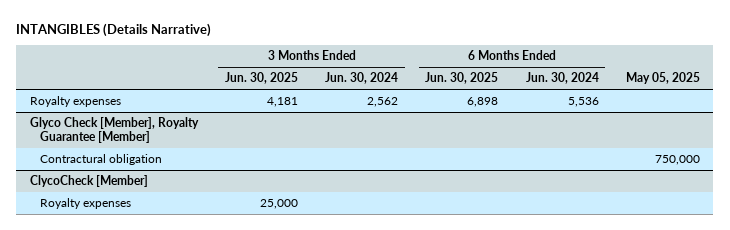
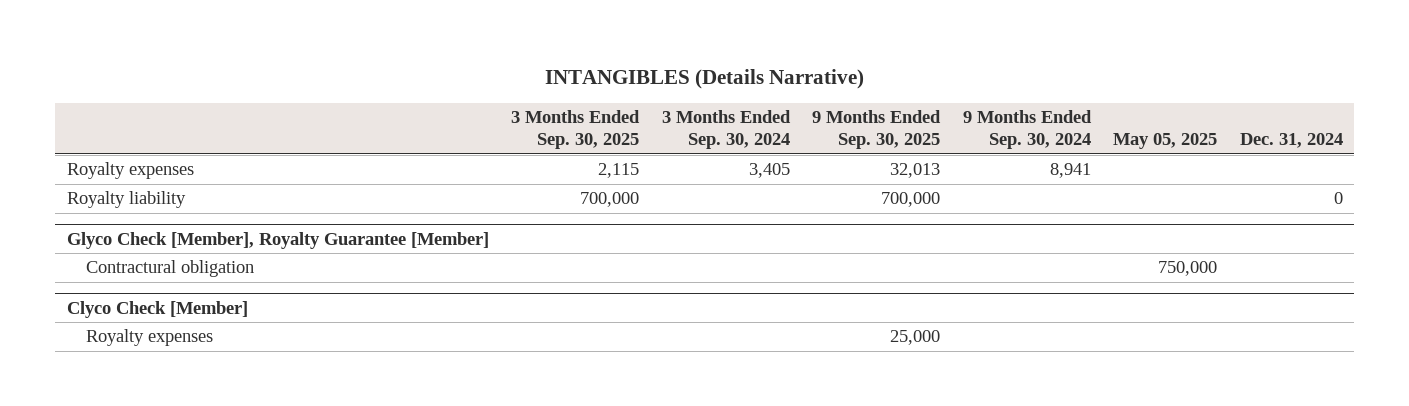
- | 3 Months Ended Jun. 30, 2025 | 3 Months Ended Jun. 30, 2024 | 6 Months Ended Jun. 30, 2025 | 6 Months Ended Jun. 30, 2024 | May 05, 2025
+ | 3 Months Ended Sep. 30, 2025 | 3 Months Ended Sep. 30, 2024 | 9 Months Ended Sep. 30, 2025 | 9 Months Ended Sep. 30, 2024 | May 05, 2025 | Dec. 31, 2024
+ Royalty liability | 700,000 | | 700,000 | | | 0
- ClycoCheck [Member]
+ Clyco Check [Member]

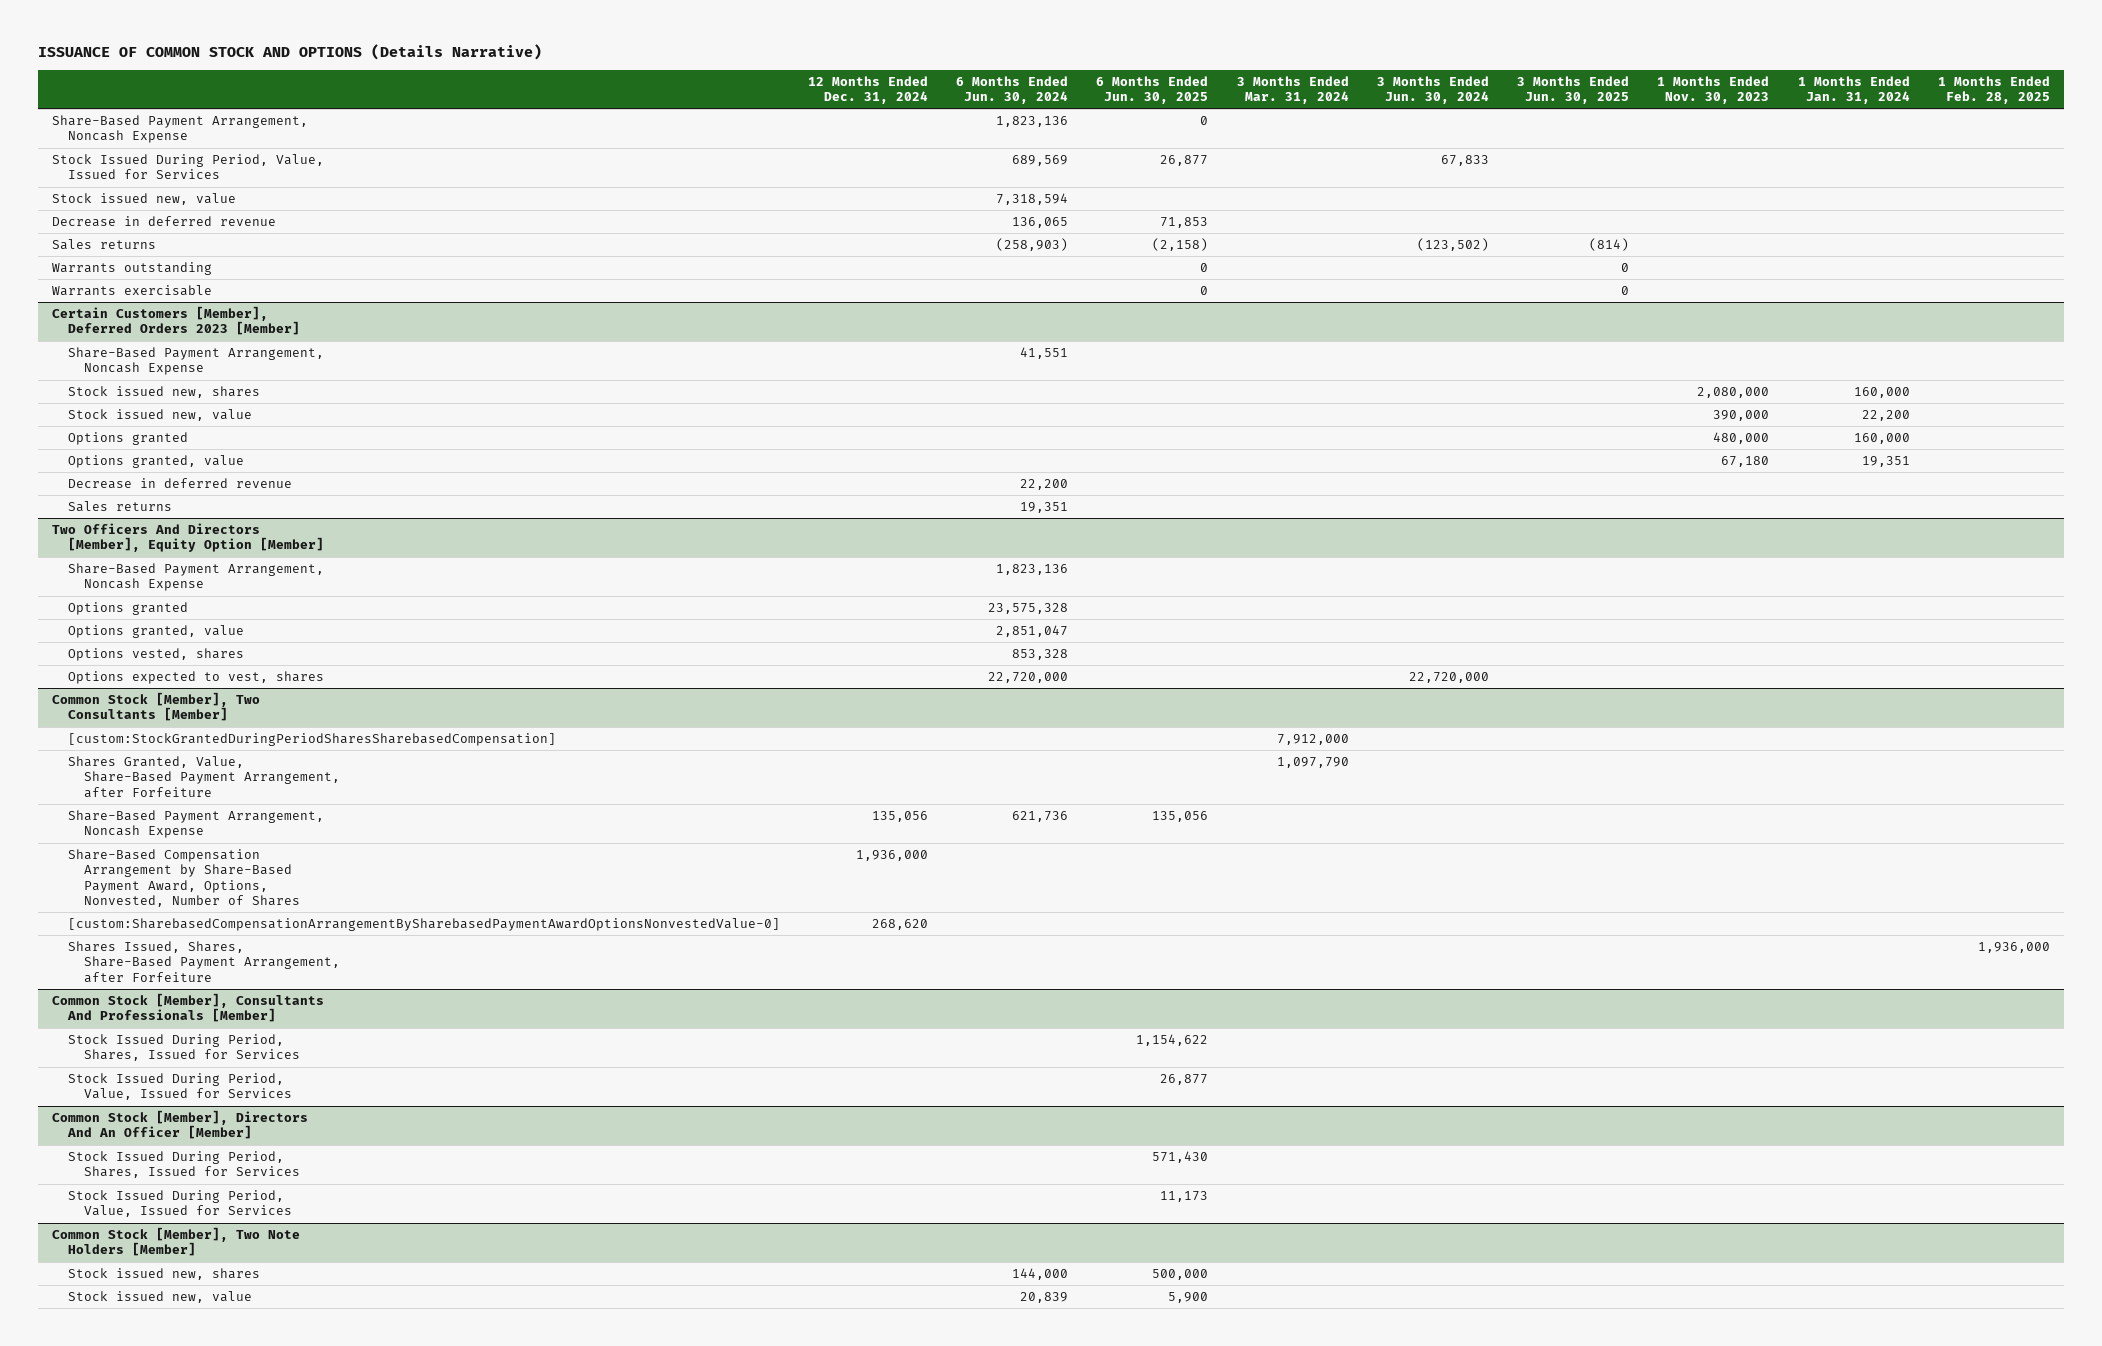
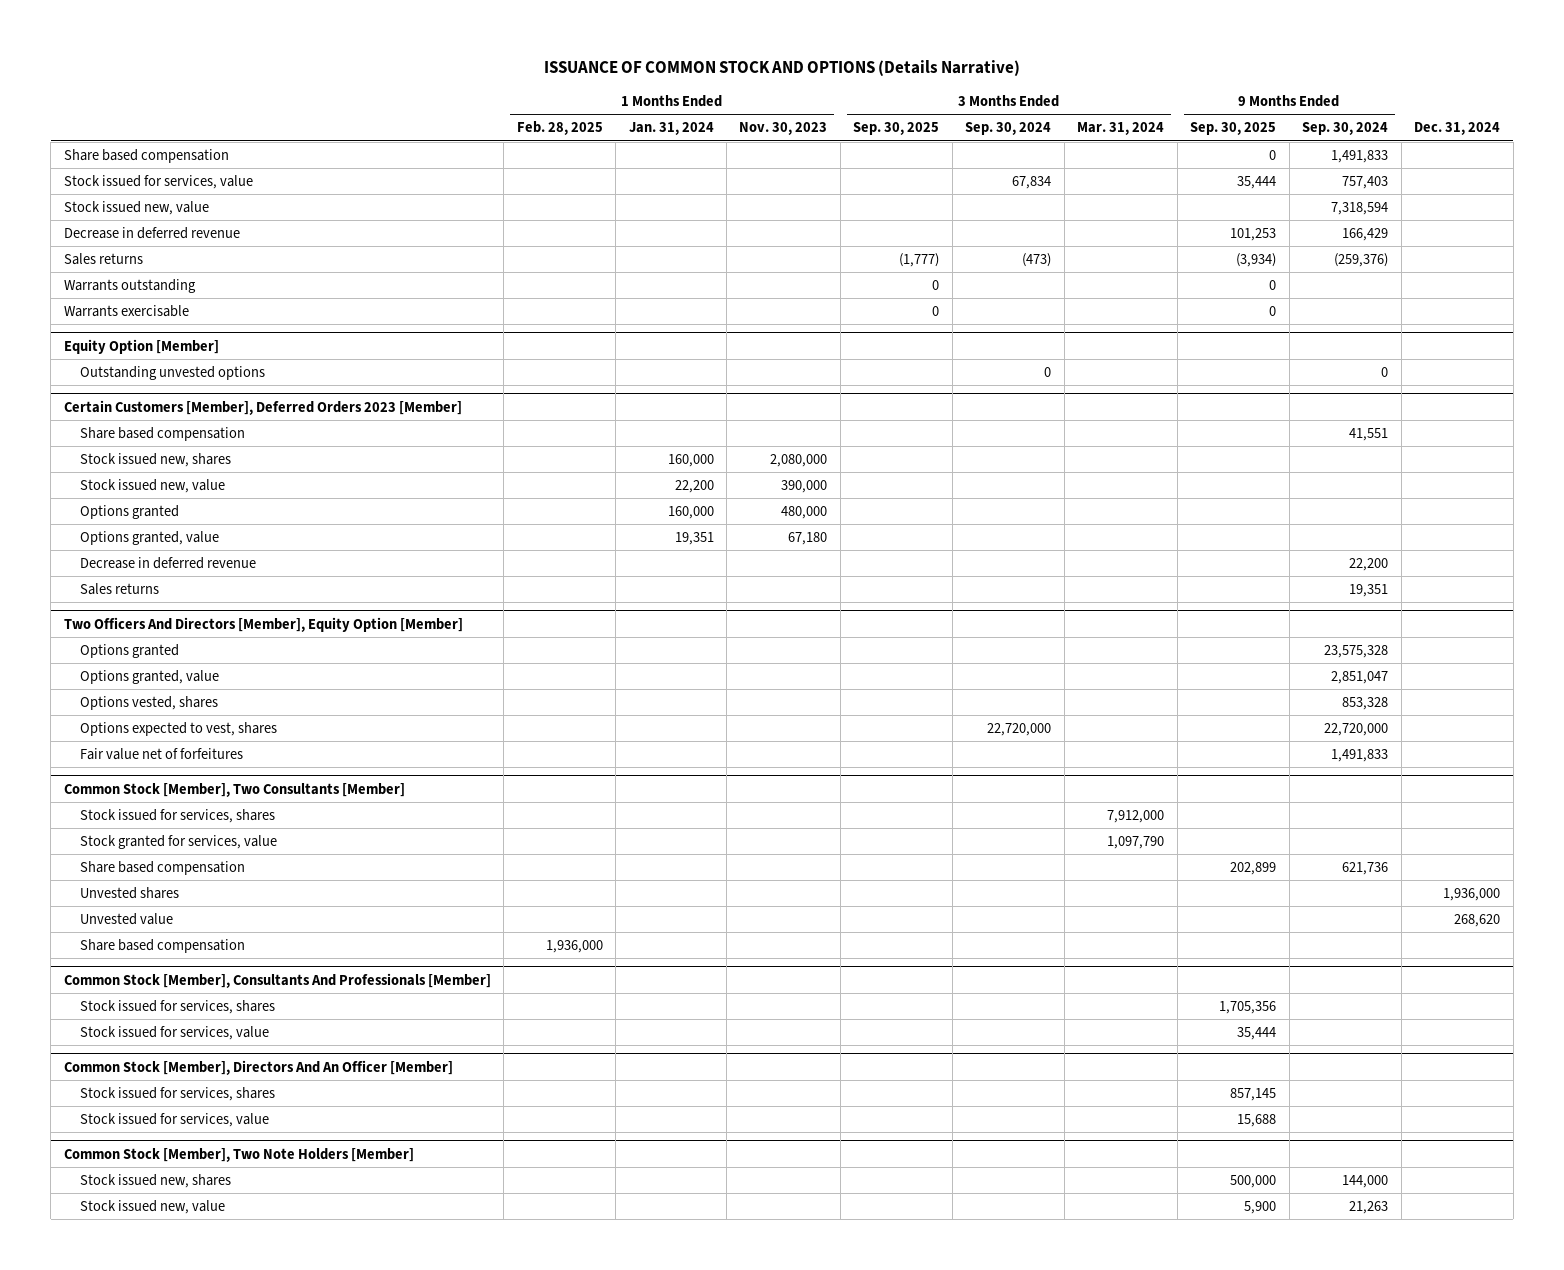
- | 12 Months Ended Dec. 31, 2024 | 6 Months Ended Jun. 30, 2024 | 6 Months Ended Jun. 30, 2025 | 3 Months Ended Mar. 31, 2024 | 3 Months Ended Jun. 30, 2024 | 3 Months Ended Jun. 30, 2025 | 1 Months Ended Nov. 30, 2023 | 1 Months Ended Jan. 31, 2024 | 1 Months Ended Feb. 28, 2025
+ | 1 Months Ended Feb. 28, 2025 | 1 Months Ended Jan. 31, 2024 | 1 Months Ended Nov. 30, 2023 | 3 Months Ended Sep. 30, 2025 | 3 Months Ended Sep. 30, 2024 | 3 Months Ended Mar. 31, 2024 | 9 Months Ended Sep. 30, 2025 | 9 Months Ended Sep. 30, 2024 | Dec. 31, 2024
- Share-Based Payment Arrangement, Noncash Expense | | 1,823,136 | 0 | | | | | |
- Stock Issued During Period, Value, Issued for Services | | 689,569 | 26,877 | | 67,833 | | | |
+ Share based compensation | | | | | | | 0 | 1,491,833 |
+ Stock issued for services, value | | | | | 67,834 | | 35,444 | 757,403 |
+ Equity Option [Member]
+ Outstanding unvested options | | | | | 0 | | | 0 |
@ Certain Customers [Member], Deferred Orders 2023 [Member]
- Share-Based Payment Arrangement, Noncash Expense | | 41,551 | | | | | | |
+ Share based compensation | | | | | | | | 41,551 |
@ Two Officers And Directors [Member], Equity Option [Member]
- Share-Based Payment Arrangement, Noncash Expense | | 1,823,136 | | | | | | |
+ Fair value net of forfeitures | | | | | | | | 1,491,833 |
@ Common Stock [Member], Two Consultants [Member]
- [custom:StockGrantedDuringPeriodSharesSharebasedCompensation] | | | | 7,912,000 | | | | |
- Shares Granted, Value, Share-Based Payment Arrangement, after Forfeiture | | | | 1,097,790 | | | | |
- Share-Based Payment Arrangement, Noncash Expense | 135,056 | 621,736 | 135,056 | | | | | |
- Share-Based Compensation Arrangement by Share-Based Payment Award, Options, Nonvested, Number of Shares | 1,936,000 | | | | | | | |
- [custom:SharebasedCompensationArrangementBySharebasedPaymentAwardOptionsNonvestedValue-0] | 268,620 | | | | | | | |
- Shares Issued, Shares, Share-Based Payment Arrangement, after Forfeiture | | | | | | | | | 1,936,000
+ Stock issued for services, shares | | | | | | 7,912,000 | | |
+ Stock granted for services, value | | | | | | 1,097,790 | | |
+ Share based compensation | | | | | | | 202,899 | 621,736 |
+ Unvested shares | | | | | | | | | 1,936,000
+ Unvested value | | | | | | | | | 268,620
+ Share based compensation | 1,936,000 | | | | | | | |
@ Common Stock [Member], Consultants And Professionals [Member]
- Stock Issued During Period, Shares, Issued for Services | | | 1,154,622 | | | | | |
- Stock Issued During Period, Value, Issued for Services | | | 26,877 | | | | | |
+ Stock issued for services, shares | | | | | | | 1,705,356 | |
+ Stock issued for services, value | | | | | | | 35,444 | |
@ Common Stock [Member], Directors And An Officer [Member]
- Stock Issued During Period, Shares, Issued for Services | | | 571,430 | | | | | |
- Stock Issued During Period, Value, Issued for Services | | | 11,173 | | | | | |
+ Stock issued for services, shares | | | | | | | 857,145 | |
+ Stock issued for services, value | | | | | | | 15,688 | |

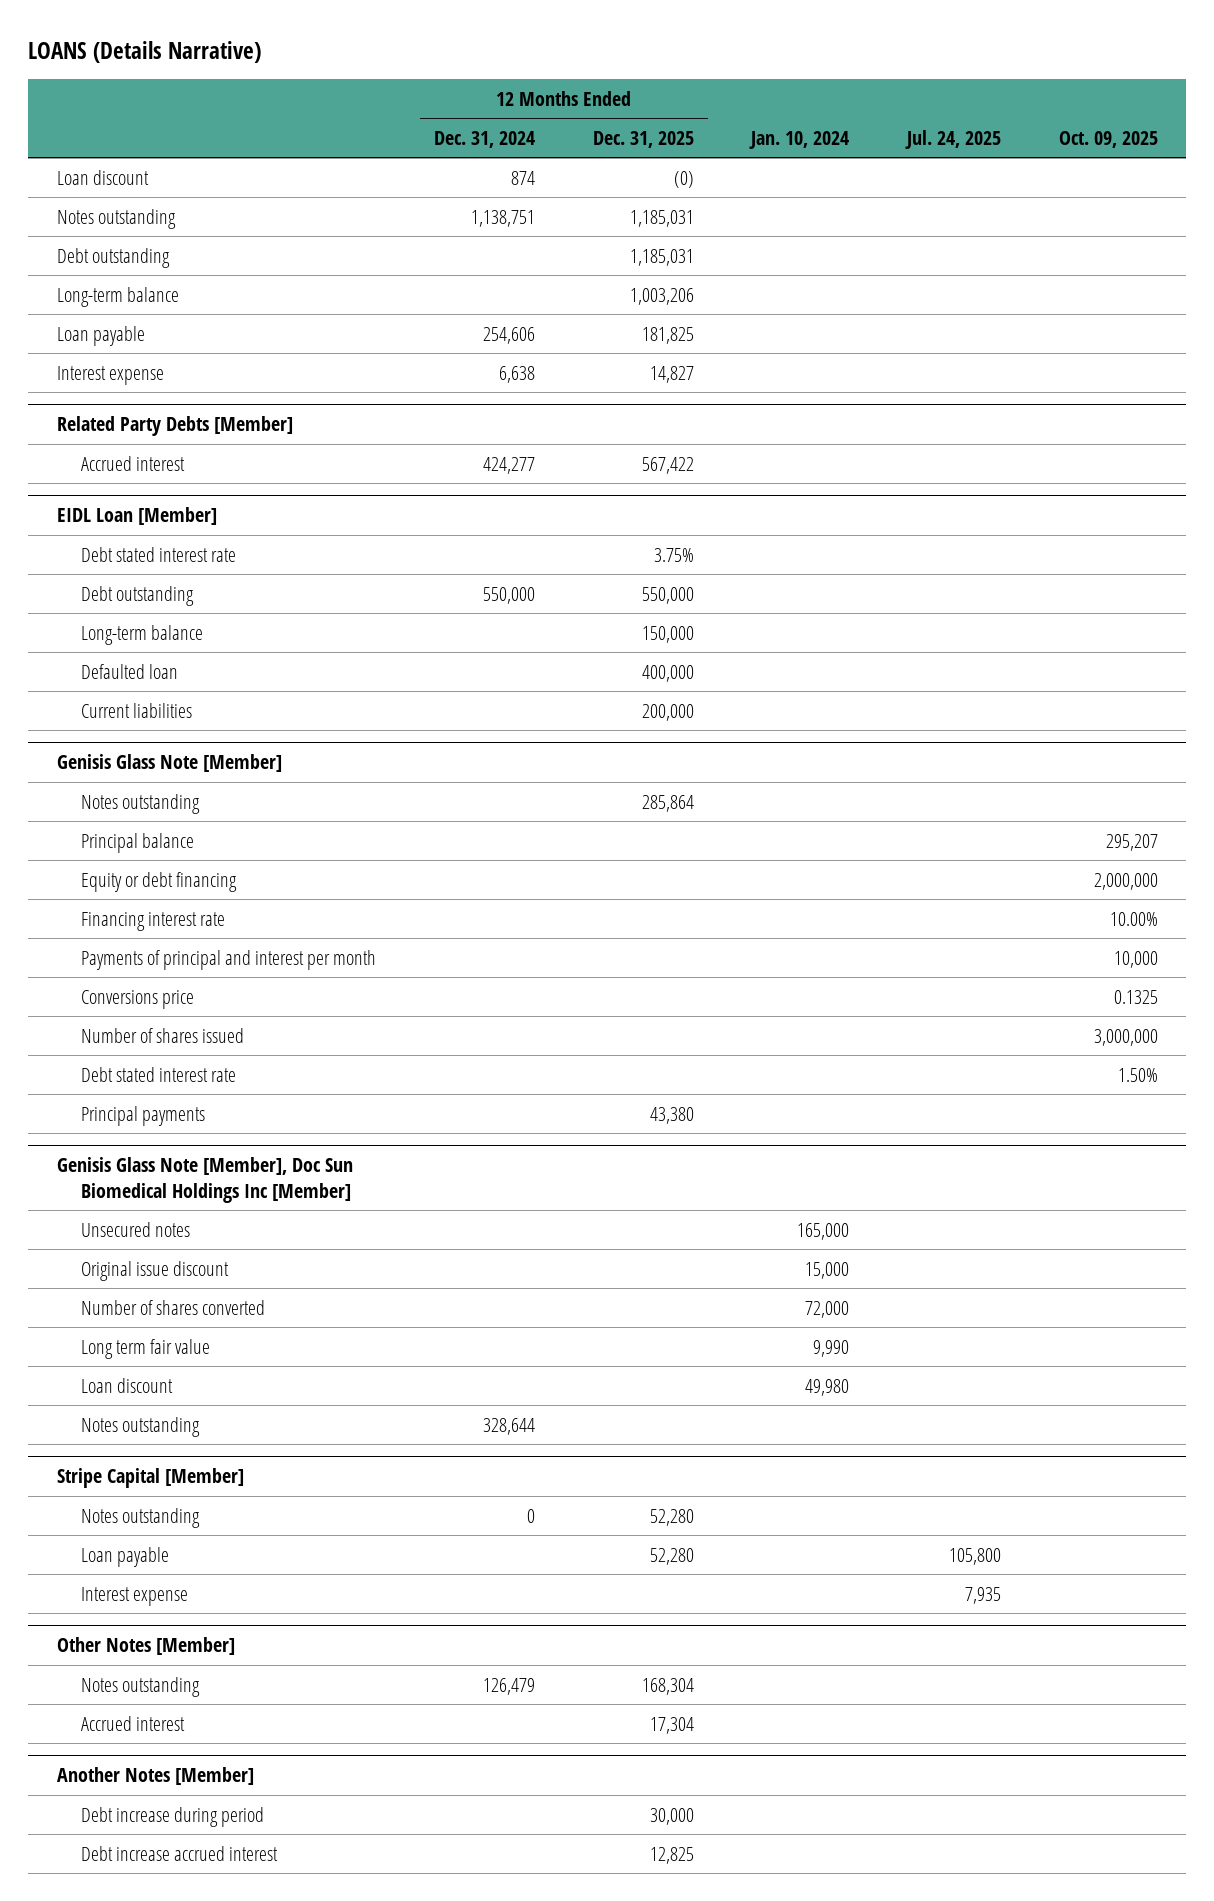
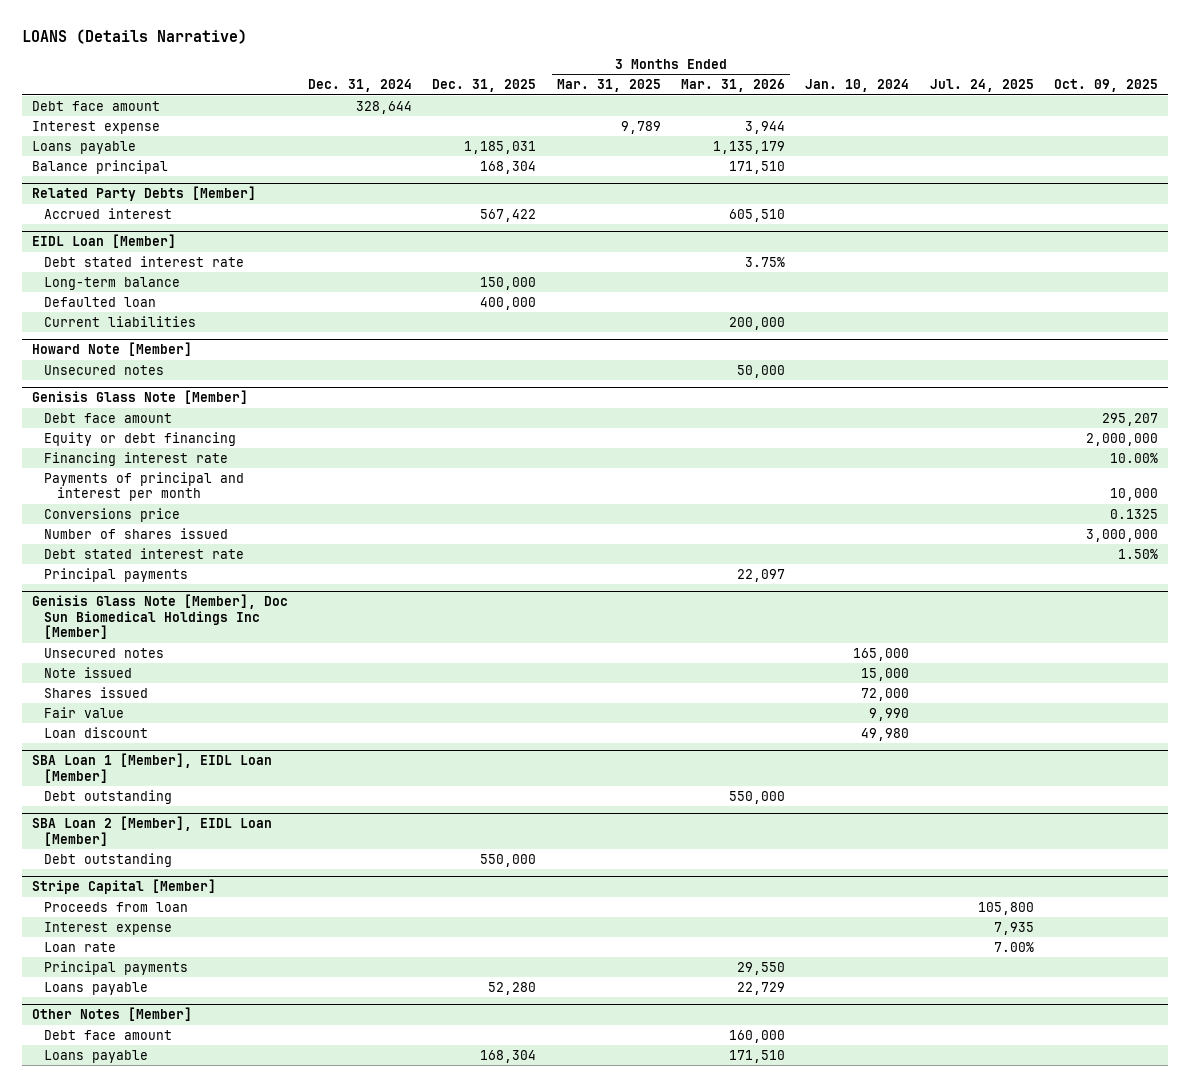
- | 12 Months Ended Dec. 31, 2024 | 12 Months Ended Dec. 31, 2025 | Jan. 10, 2024 | Jul. 24, 2025 | Oct. 09, 2025
+ | Dec. 31, 2024 | Dec. 31, 2025 | 3 Months Ended Mar. 31, 2025 | 3 Months Ended Mar. 31, 2026 | Jan. 10, 2024 | Jul. 24, 2025 | Oct. 09, 2025
- Loan discount | 874 | (0) | | |
- Notes outstanding | 1,138,751 | 1,185,031 | | |
- Debt outstanding | | 1,185,031 | | |
- Long-term balance | | 1,003,206 | | |
- Loan payable | 254,606 | 181,825 | | |
+ Debt face amount | 328,644 | | | | | |
+ Loans payable | | 1,185,031 | | 1,135,179 | | |
+ Balance principal | | 168,304 | | 171,510 | | |
@ EIDL Loan [Member]
- Debt outstanding | 550,000 | 550,000 | | |
+ Howard Note [Member]
+ Unsecured notes | | | | 50,000 | | |
@ Genisis Glass Note [Member]
- Notes outstanding | | 285,864 | | |
- Principal balance | | | | | 295,207
+ Debt face amount | | | | | | | 295,207
@ Genisis Glass Note [Member], Doc Sun Biomedical Holdings Inc [Member]
- Original issue discount | | | 15,000 | |
- Number of shares converted | | | 72,000 | |
- Long term fair value | | | 9,990 | |
+ Note issued | | | | | 15,000 | |
+ Shares issued | | | | | 72,000 | |
+ Fair value | | | | | 9,990 | |
- Notes outstanding | 328,644 | | | |
+ SBA Loan 1 [Member], EIDL Loan [Member]
+ Debt outstanding | | | | 550,000 | | |
+ SBA Loan 2 [Member], EIDL Loan [Member]
+ Debt outstanding | | 550,000 | | | | |
@ Stripe Capital [Member]
- Notes outstanding | 0 | 52,280 | | |
- Loan payable | | 52,280 | | 105,800 |
+ Proceeds from loan | | | | | | 105,800 |
+ Loan rate | | | | | | 7.00% |
+ Principal payments | | | | 29,550 | | |
+ Loans payable | | 52,280 | | 22,729 | | |
@ Other Notes [Member]
- Notes outstanding | 126,479 | 168,304 | | |
- Accrued interest | | 17,304 | | |
- Another Notes [Member]
- Debt increase during period | | 30,000 | | |
- Debt increase accrued interest | | 12,825 | | |
@ Other Notes [Member]
+ Debt face amount | | | | 160,000 | | |
+ Loans payable | | 168,304 | | 171,510 | | |

